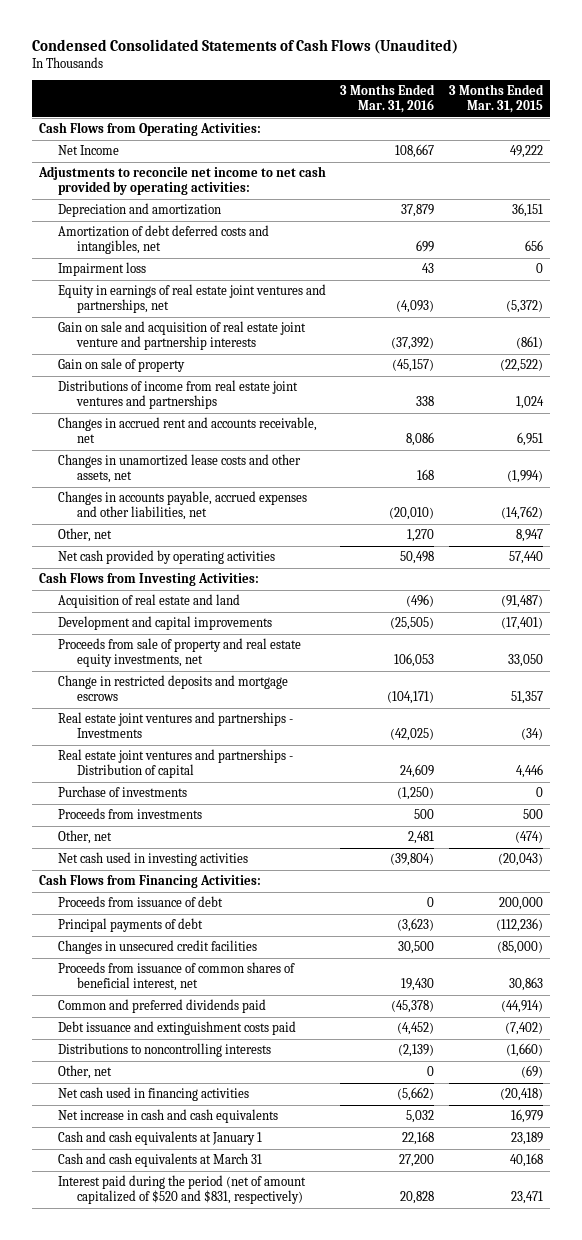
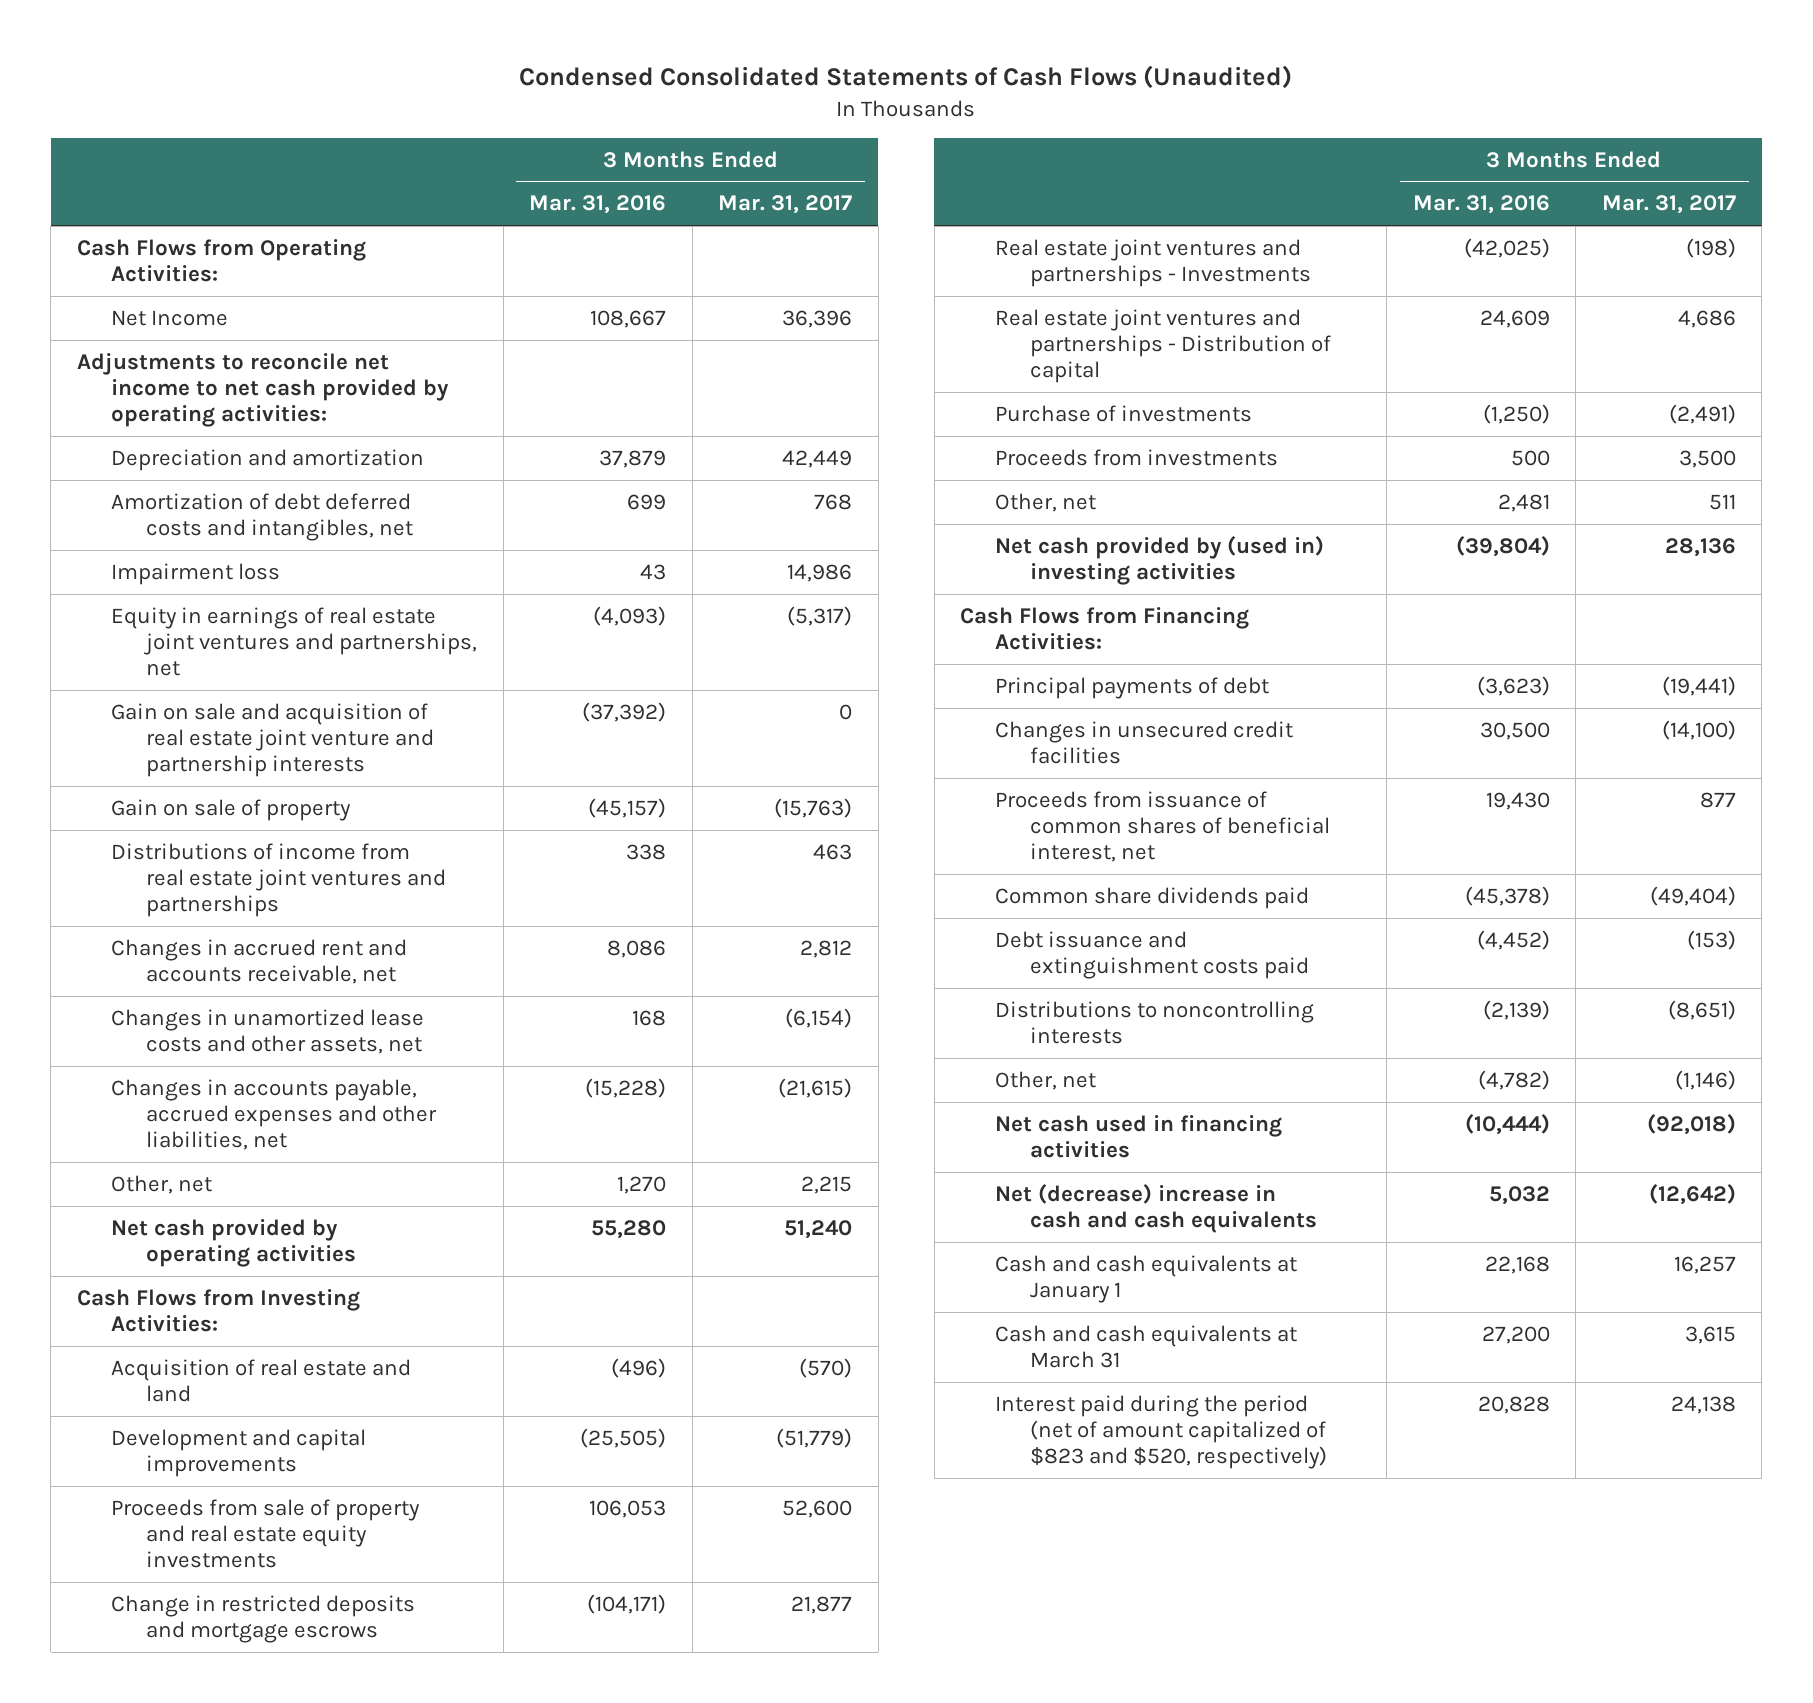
- | 3 Months Ended Mar. 31, 2016 | 3 Months Ended Mar. 31, 2015
+ | 3 Months Ended Mar. 31, 2016 | 3 Months Ended Mar. 31, 2017
- Changes in accounts payable, accrued expenses and other liabilities, net | (20,010) | (14,762)
+ Changes in accounts payable, accrued expenses and other liabilities, net | (15,228) | (21,615)
- Net cash provided by operating activities | 50,498 | 57,440
+ Net cash provided by operating activities | 55,280 | 51,240
- Proceeds from sale of property and real estate equity investments, net | 106,053 | 33,050
+ Proceeds from sale of property and real estate equity investments | 106,053 | 52,600
- Net cash used in investing activities | (39,804) | (20,043)
+ Net cash provided by (used in) investing activities | (39,804) | 28,136
- Proceeds from issuance of debt | 0 | 200,000
- Common and preferred dividends paid | (45,378) | (44,914)
+ Common share dividends paid | (45,378) | (49,404)
- Other, net | 0 | (69)
- Net cash used in financing activities | (5,662) | (20,418)
- Net increase in cash and cash equivalents | 5,032 | 16,979
+ Other, net | (4,782) | (1,146)
+ Net cash used in financing activities | (10,444) | (92,018)
+ Net (decrease) increase in cash and cash equivalents | 5,032 | (12,642)
- Interest paid during the period (net of amount capitalized of $520 and $831, respectively) | 20,828 | 23,471
+ Interest paid during the period (net of amount capitalized of $823 and $520, respectively) | 20,828 | 24,138

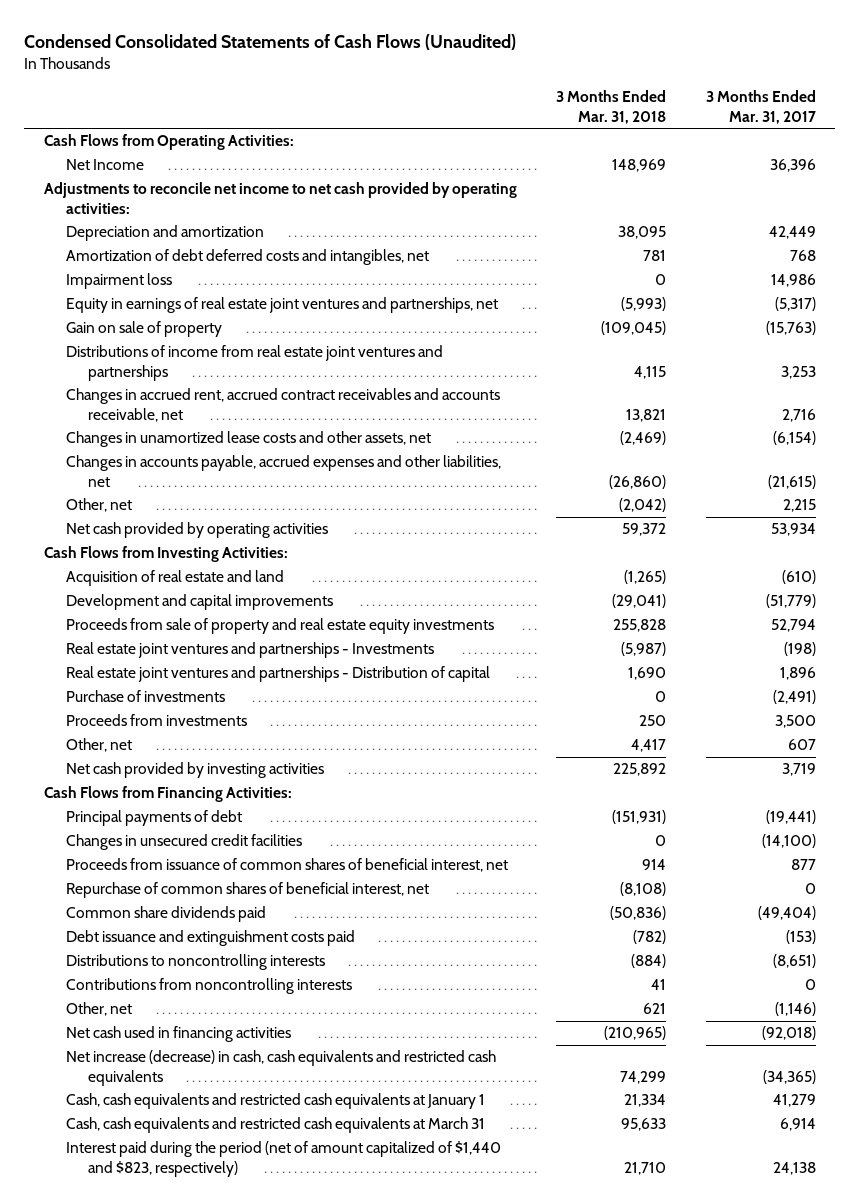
- | 3 Months Ended Mar. 31, 2016 | 3 Months Ended Mar. 31, 2017
+ | 3 Months Ended Mar. 31, 2018 | 3 Months Ended Mar. 31, 2017
- Gain on sale and acquisition of real estate joint venture and partnership interests | (37,392) | 0
- Distributions of income from real estate joint ventures and partnerships | 338 | 463
- Changes in accrued rent and accounts receivable, net | 8,086 | 2,812
+ Distributions of income from real estate joint ventures and partnerships | 4,115 | 3,253
+ Changes in accrued rent, accrued contract receivables and accounts receivable, net | 13,821 | 2,716
- Net cash provided by operating activities | 55,280 | 51,240
+ Net cash provided by operating activities | 59,372 | 53,934
- Acquisition of real estate and land | (496) | (570)
+ Acquisition of real estate and land | (1,265) | (610)
- Proceeds from sale of property and real estate equity investments | 106,053 | 52,600
- Change in restricted deposits and mortgage escrows | (104,171) | 21,877
+ Proceeds from sale of property and real estate equity investments | 255,828 | 52,794
- Real estate joint ventures and partnerships - Distribution of capital | 24,609 | 4,686
+ Real estate joint ventures and partnerships - Distribution of capital | 1,690 | 1,896
- Other, net | 2,481 | 511
- Net cash provided by (used in) investing activities | (39,804) | 28,136
+ Other, net | 4,417 | 607
+ Net cash provided by investing activities | 225,892 | 3,719
+ Repurchase of common shares of beneficial interest, net | (8,108) | 0
+ Contributions from noncontrolling interests | 41 | 0
- Net (decrease) increase in cash and cash equivalents | 5,032 | (12,642)
- Cash and cash equivalents at January 1 | 22,168 | 16,257
- Cash and cash equivalents at March 31 | 27,200 | 3,615
- Interest paid during the period (net of amount capitalized of $823 and $520, respectively) | 20,828 | 24,138
+ Net increase (decrease) in cash, cash equivalents and restricted cash equivalents | 74,299 | (34,365)
+ Cash, cash equivalents and restricted cash equivalents at January 1 | 21,334 | 41,279
+ Cash, cash equivalents and restricted cash equivalents at March 31 | 95,633 | 6,914
+ Interest paid during the period (net of amount capitalized of $1,440 and $823, respectively) | 21,710 | 24,138

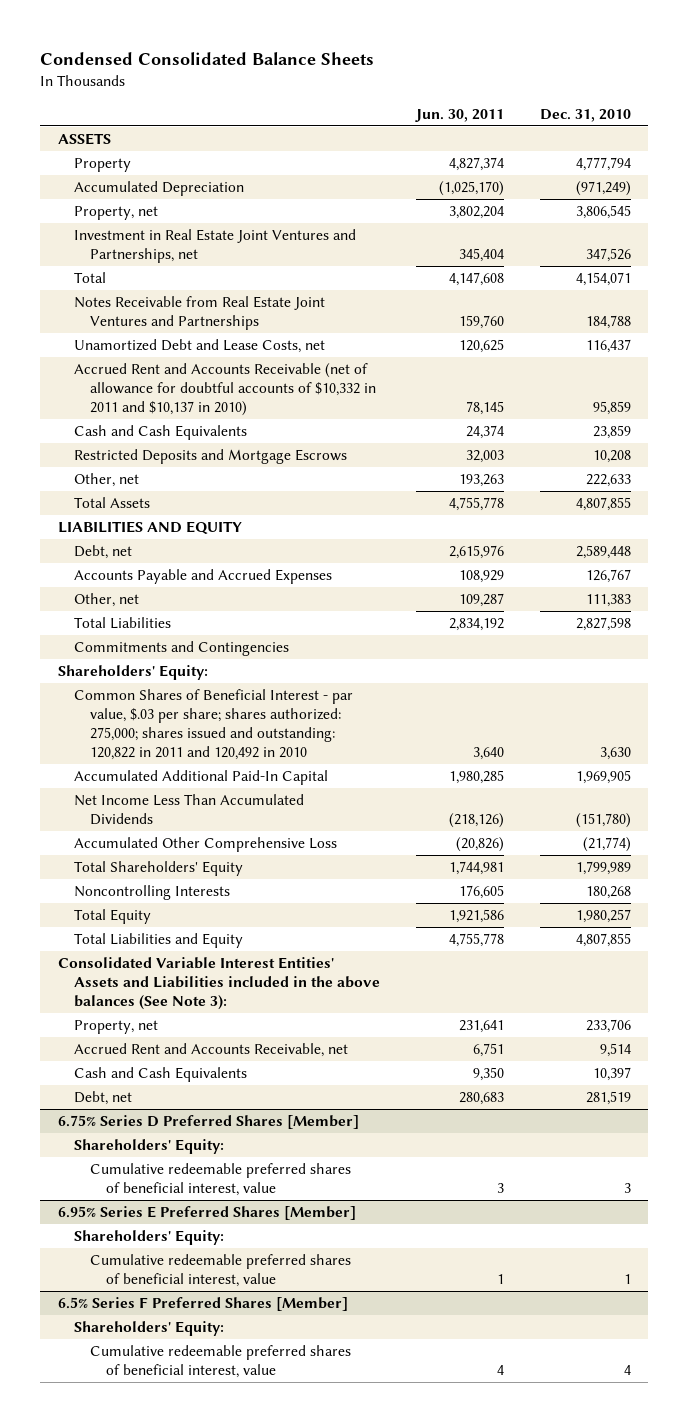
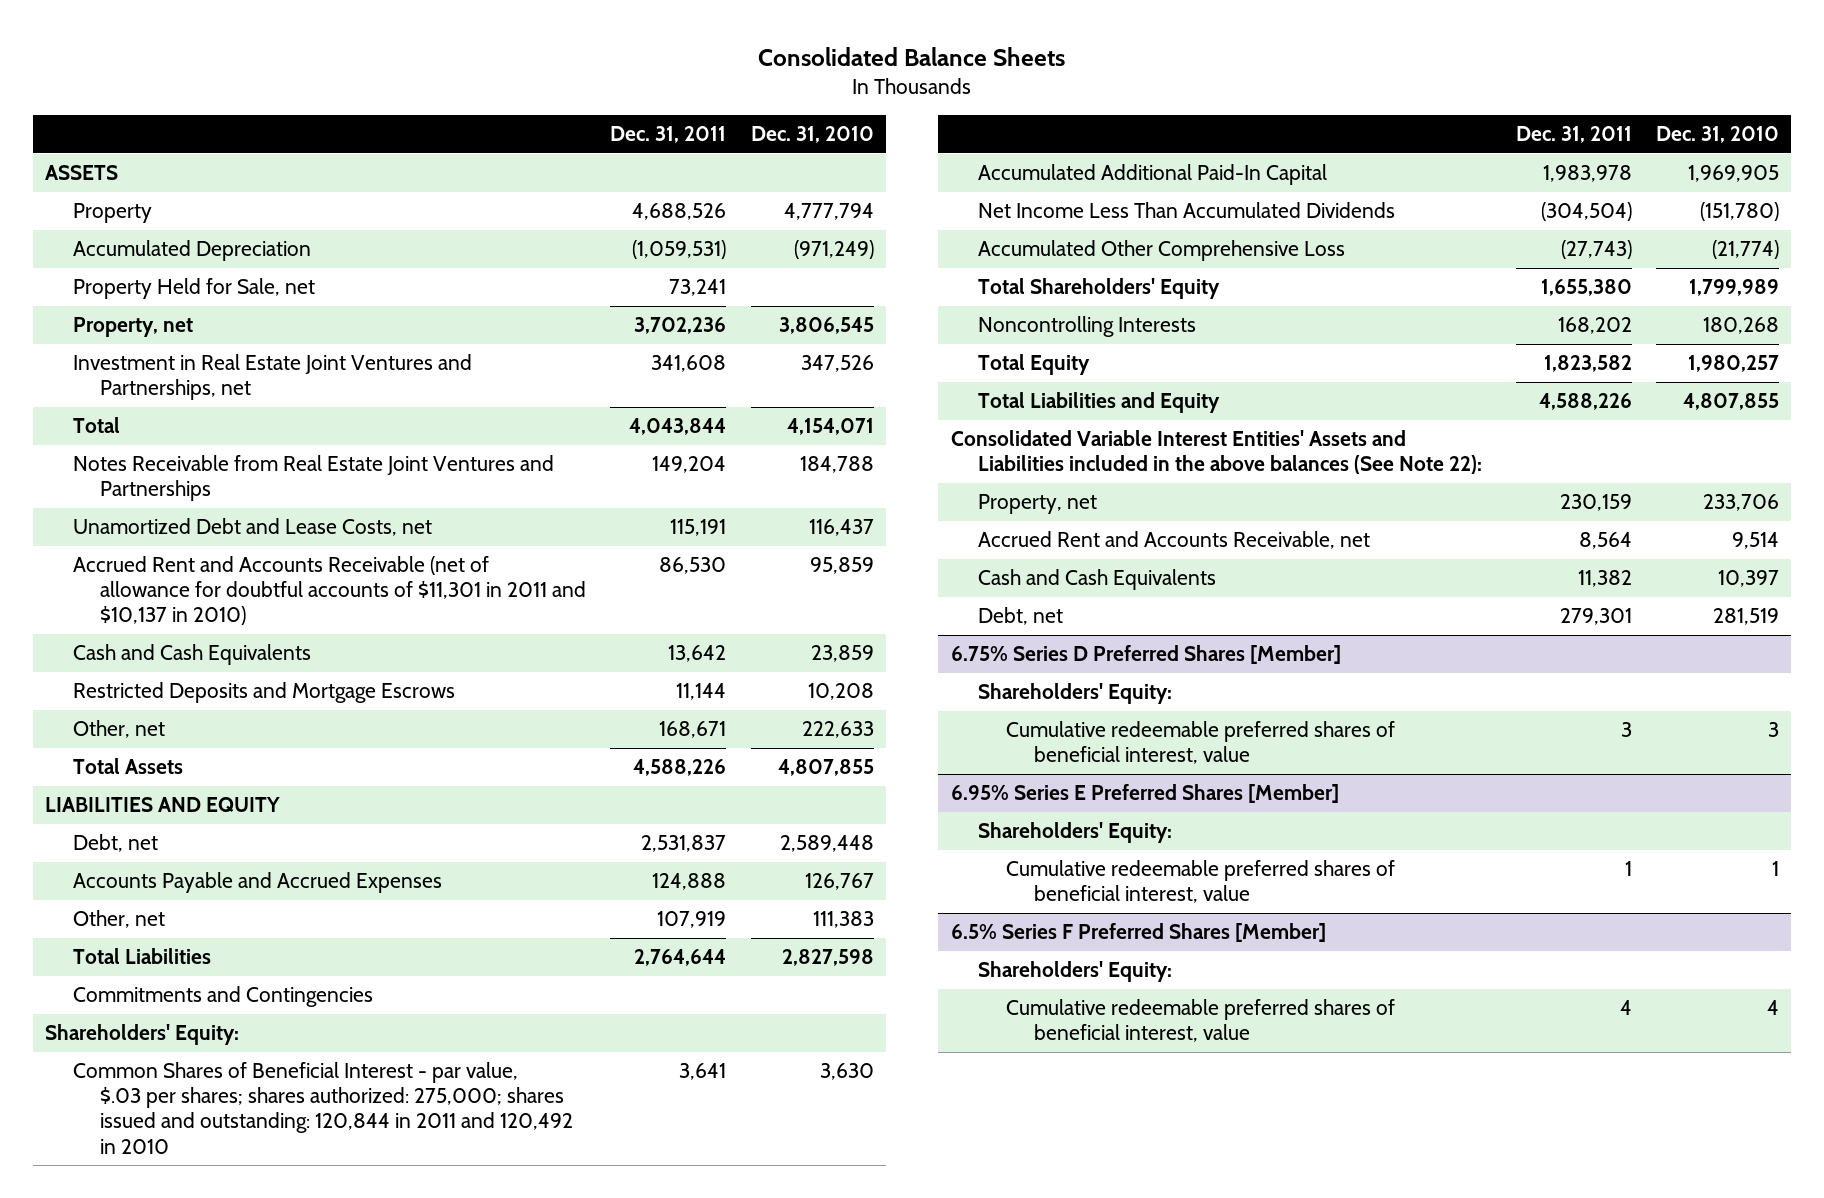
- Condensed Consolidated Balance Sheets
+ Consolidated Balance Sheets
- | Jun. 30, 2011 | Dec. 31, 2010
+ | Dec. 31, 2011 | Dec. 31, 2010
+ Property Held for Sale, net | 73,241 |
- Accrued Rent and Accounts Receivable (net of allowance for doubtful accounts of $10,332 in 2011 and $10,137 in 2010) | 78,145 | 95,859
+ Accrued Rent and Accounts Receivable (net of allowance for doubtful accounts of $11,301 in 2011 and $10,137 in 2010) | 86,530 | 95,859
- Common Shares of Beneficial Interest - par value, $.03 per share; shares authorized: 275,000; shares issued and outstanding: 120,822 in 2011 and 120,492 in 2010 | 3,640 | 3,630
+ Common Shares of Beneficial Interest - par value, $.03 per shares; shares authorized: 275,000; shares issued and outstanding: 120,844 in 2011 and 120,492 in 2010 | 3,641 | 3,630
- Consolidated Variable Interest Entities' Assets and Liabilities included in the above balances (See Note 3):
+ Consolidated Variable Interest Entities' Assets and Liabilities included in the above balances (See Note 22):

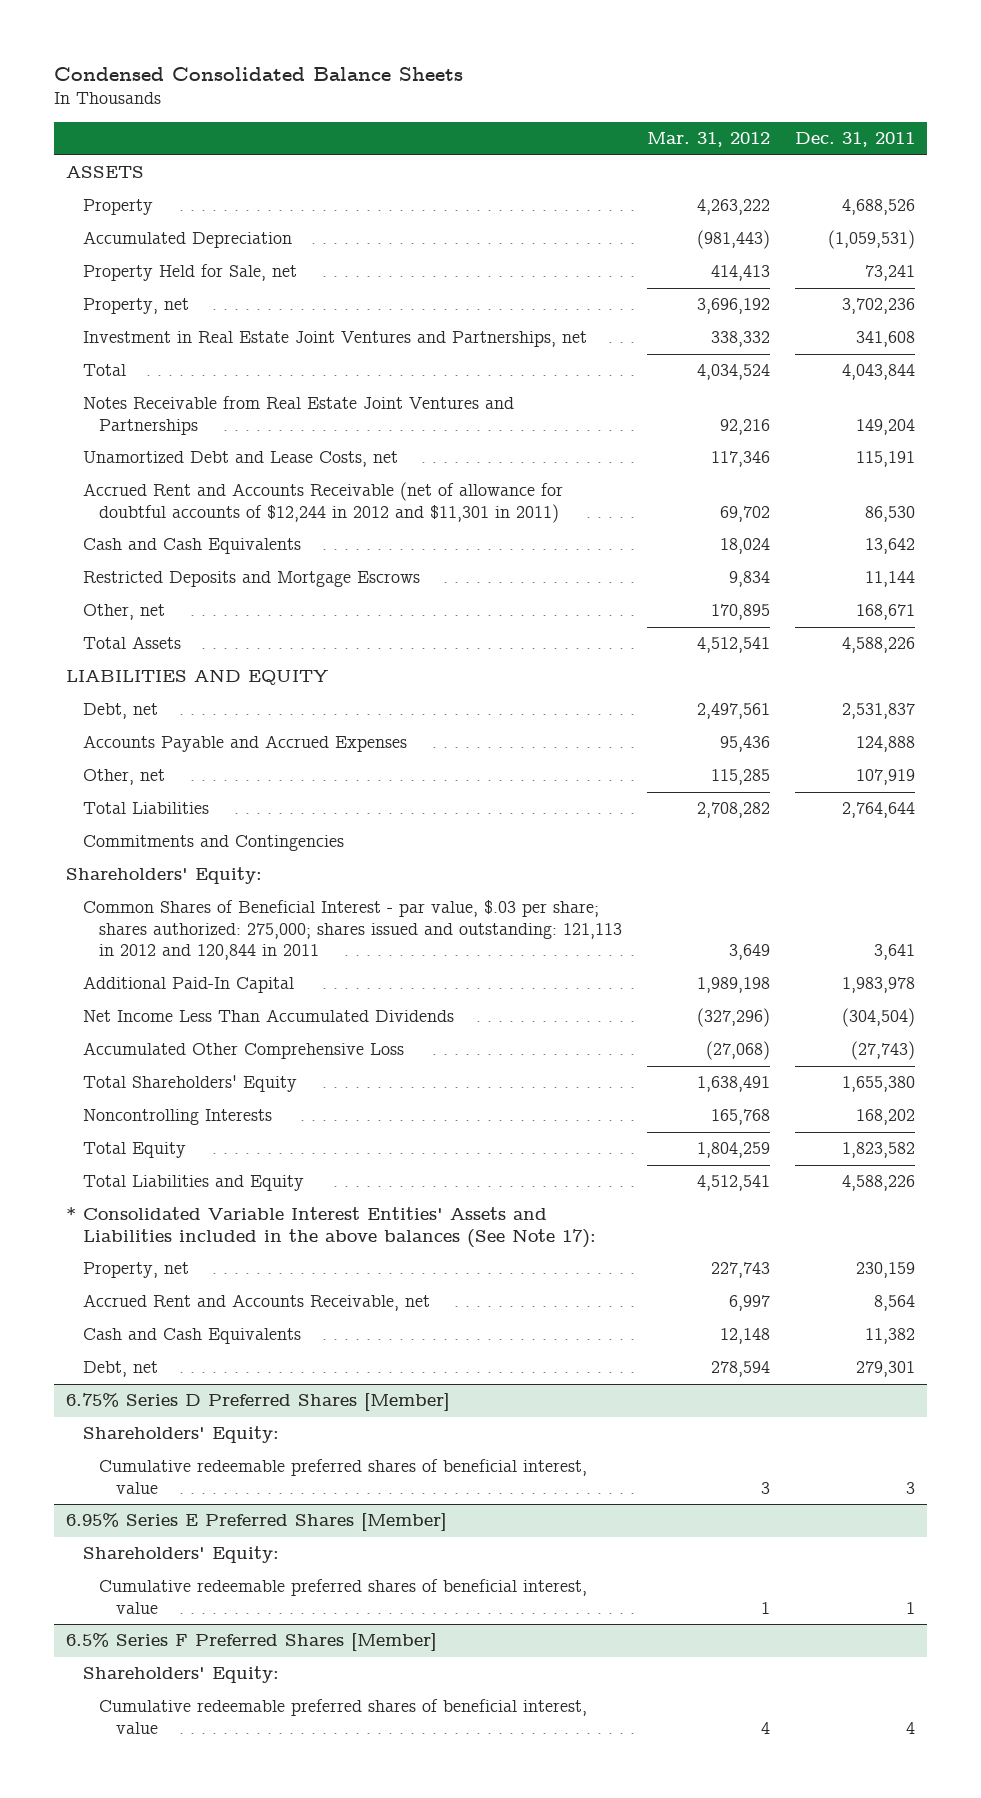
- Consolidated Balance Sheets
+ Condensed Consolidated Balance Sheets
- | Dec. 31, 2011 | Dec. 31, 2010
+ | Mar. 31, 2012 | Dec. 31, 2011
- Accrued Rent and Accounts Receivable (net of allowance for doubtful accounts of $11,301 in 2011 and $10,137 in 2010) | 86,530 | 95,859
+ Accrued Rent and Accounts Receivable (net of allowance for doubtful accounts of $12,244 in 2012 and $11,301 in 2011) | 69,702 | 86,530
- Common Shares of Beneficial Interest - par value, $.03 per shares; shares authorized: 275,000; shares issued and outstanding: 120,844 in 2011 and 120,492 in 2010 | 3,641 | 3,630
- Accumulated Additional Paid-In Capital | 1,983,978 | 1,969,905
+ Common Shares of Beneficial Interest - par value, $.03 per share; shares authorized: 275,000; shares issued and outstanding: 121,113 in 2012 and 120,844 in 2011 | 3,649 | 3,641
+ Additional Paid-In Capital | 1,989,198 | 1,983,978
- Consolidated Variable Interest Entities' Assets and Liabilities included in the above balances (See Note 22):
+ * Consolidated Variable Interest Entities' Assets and Liabilities included in the above balances (See Note 17):

